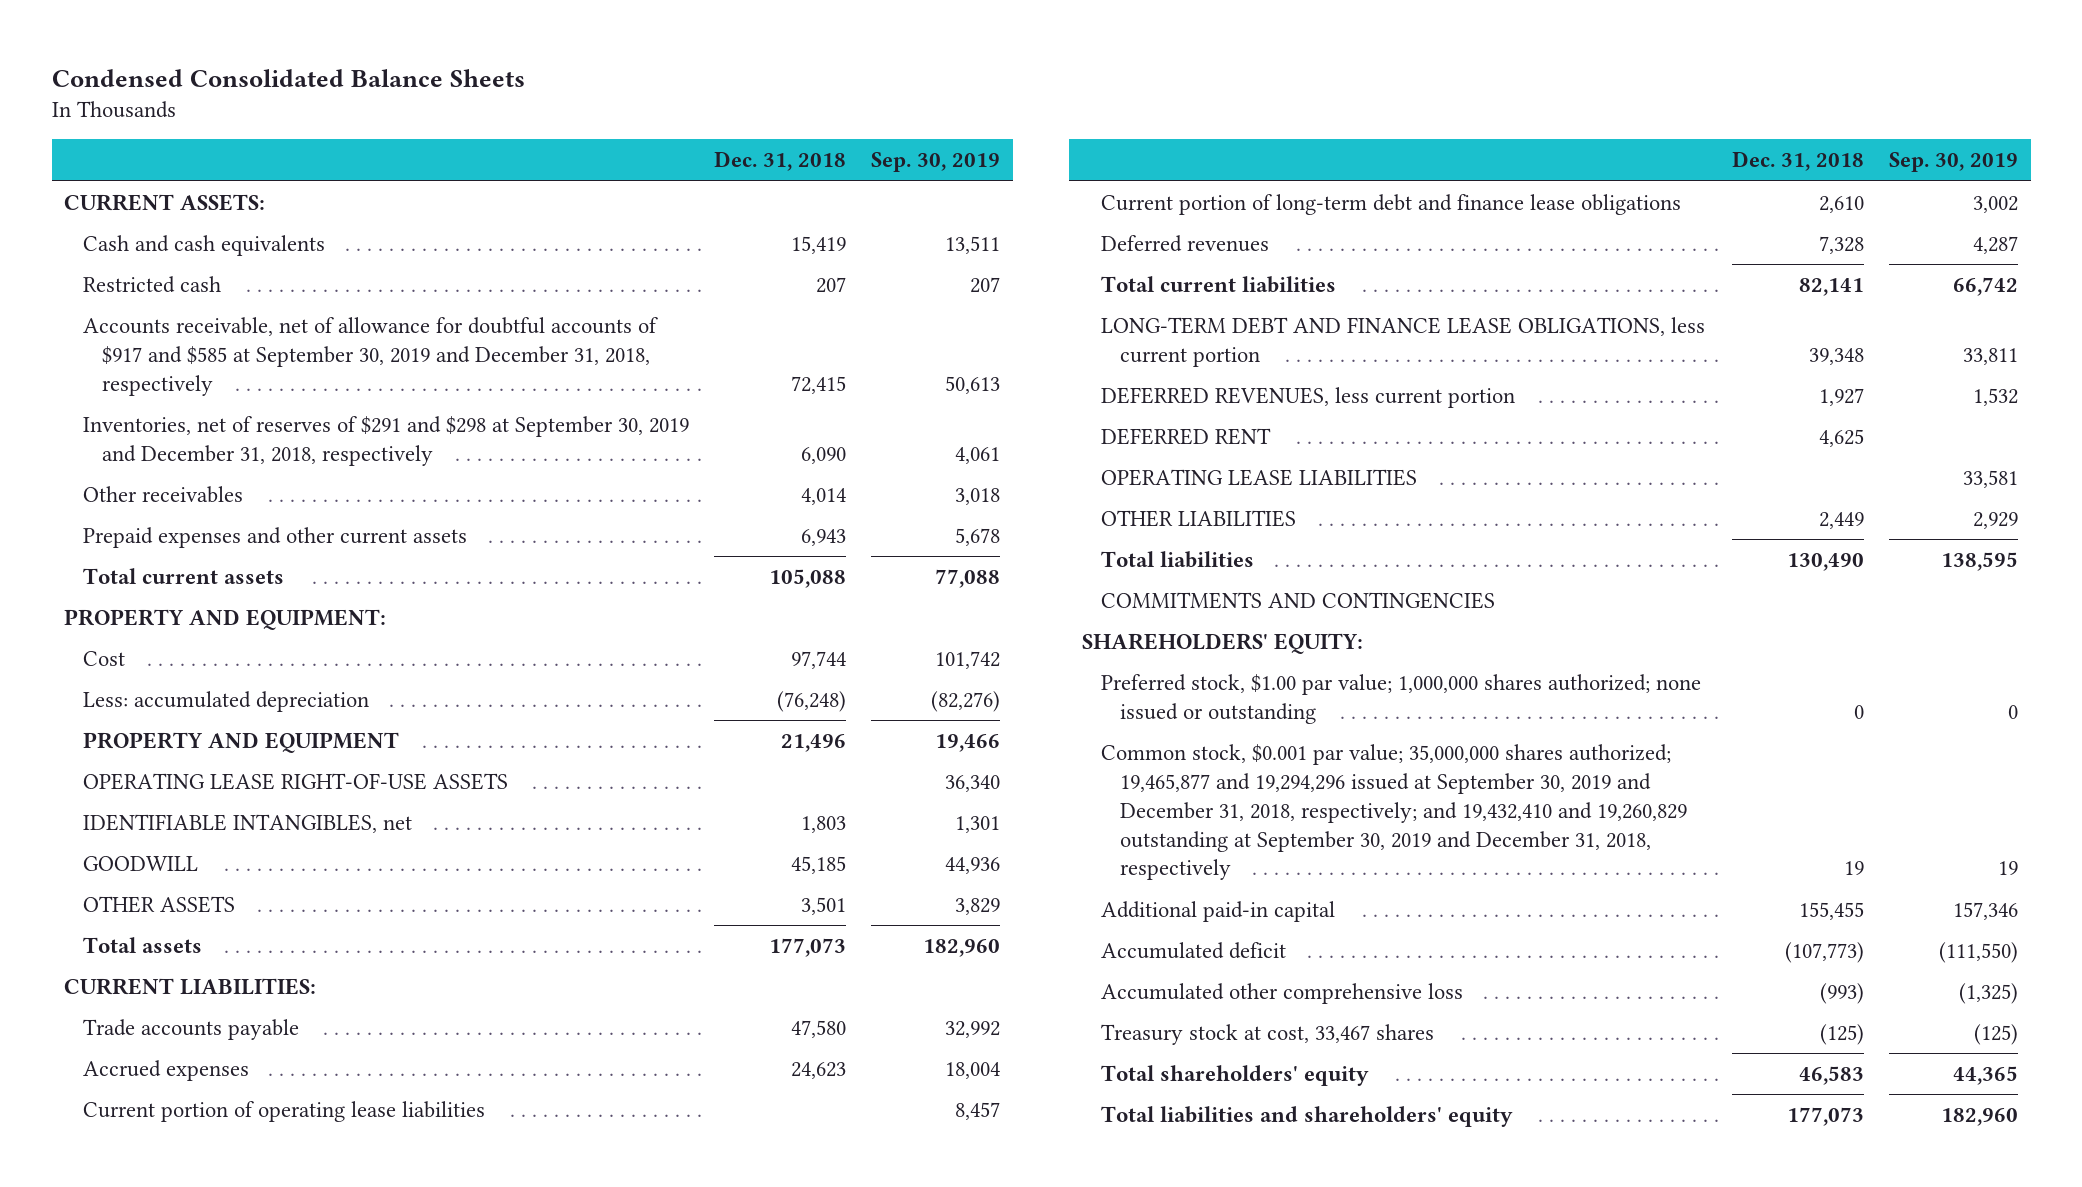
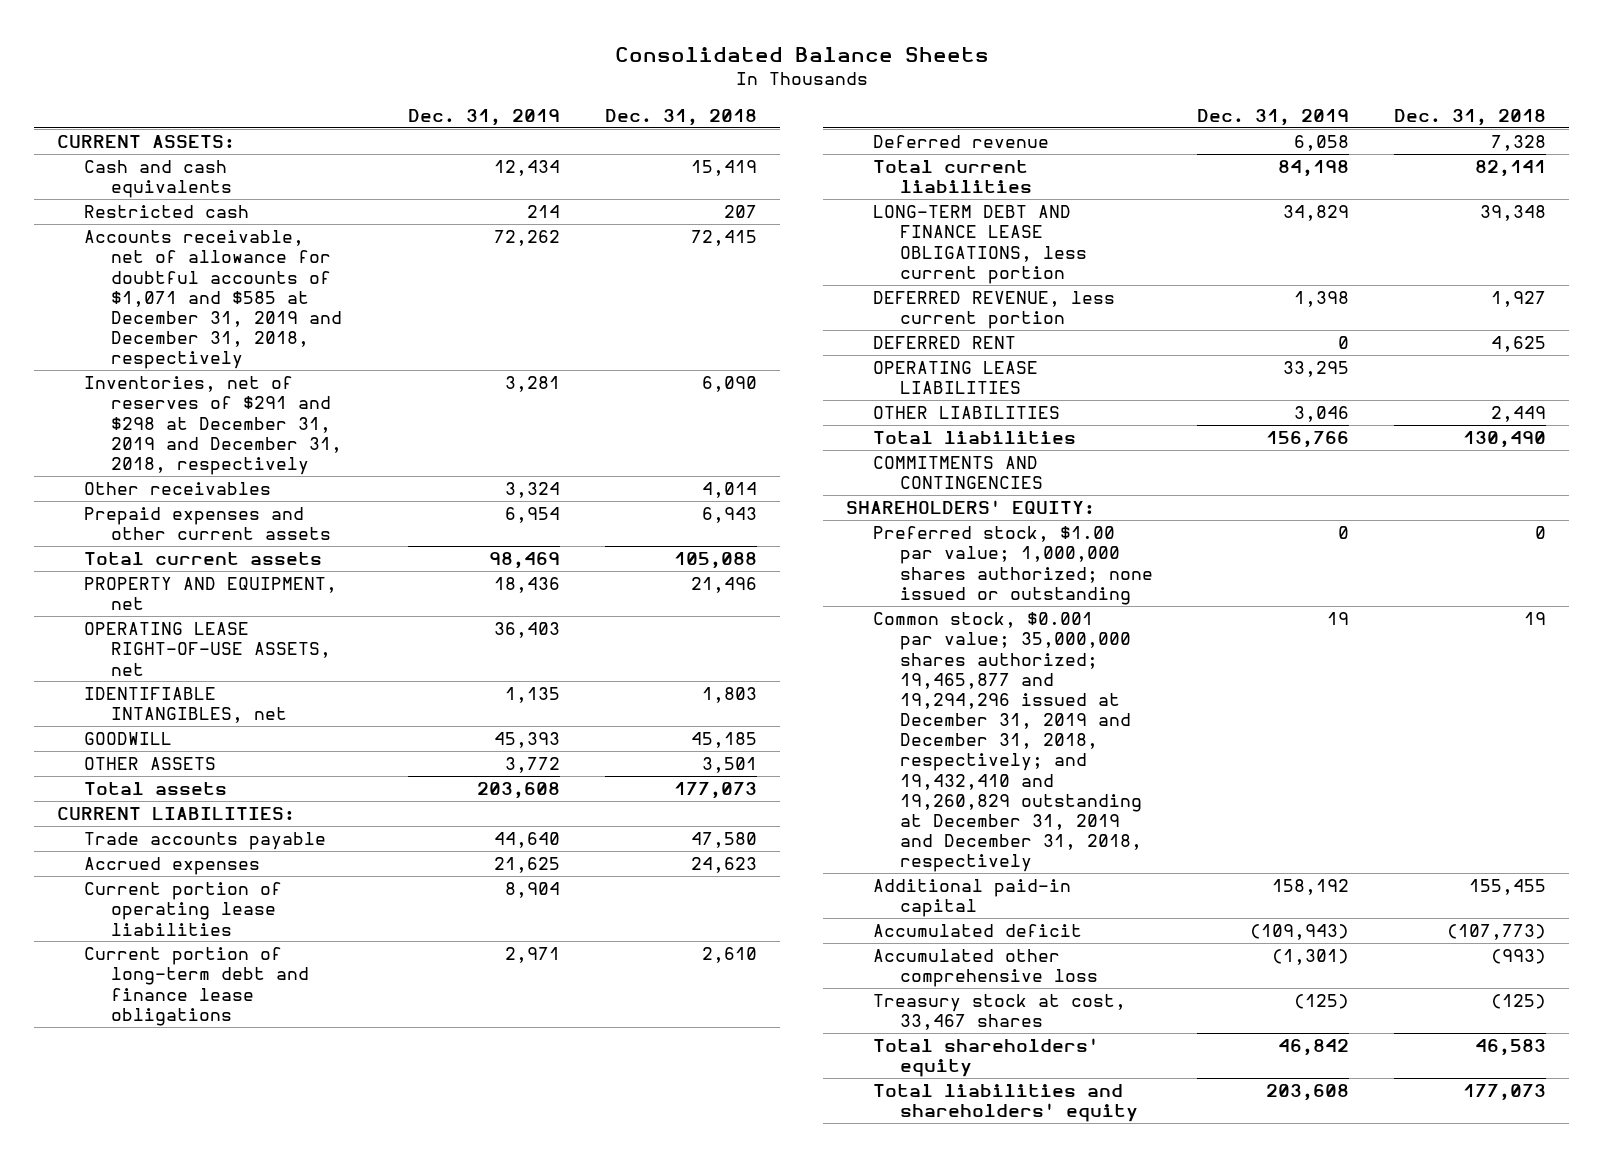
- Condensed Consolidated Balance Sheets
+ Consolidated Balance Sheets
- | Dec. 31, 2018 | Sep. 30, 2019
+ | Dec. 31, 2019 | Dec. 31, 2018
- Accounts receivable, net of allowance for doubtful accounts of $917 and $585 at September 30, 2019 and December 31, 2018, respectively | 72,415 | 50,613
- Inventories, net of reserves of $291 and $298 at September 30, 2019 and December 31, 2018, respectively | 6,090 | 4,061
+ Accounts receivable, net of allowance for doubtful accounts of $1,071 and $585 at December 31, 2019 and December 31, 2018, respectively | 72,262 | 72,415
+ Inventories, net of reserves of $291 and $298 at December 31, 2019 and December 31, 2018, respectively | 3,281 | 6,090
- PROPERTY AND EQUIPMENT:
- Cost | 97,744 | 101,742
- Less: accumulated depreciation | (76,248) | (82,276)
- PROPERTY AND EQUIPMENT | 21,496 | 19,466
- OPERATING LEASE RIGHT-OF-USE ASSETS | | 36,340
+ PROPERTY AND EQUIPMENT, net | 18,436 | 21,496
+ OPERATING LEASE RIGHT-OF-USE ASSETS, net | 36,403 |
- Deferred revenues | 7,328 | 4,287
+ Deferred revenue | 6,058 | 7,328
- DEFERRED REVENUES, less current portion | 1,927 | 1,532
+ DEFERRED REVENUE, less current portion | 1,398 | 1,927
- Common stock, $0.001 par value; 35,000,000 shares authorized; 19,465,877 and 19,294,296 issued at September 30, 2019 and December 31, 2018, respectively; and 19,432,410 and 19,260,829 outstanding at September 30, 2019 and December 31, 2018, respectively | 19 | 19
+ Common stock, $0.001 par value; 35,000,000 shares authorized; 19,465,877 and 19,294,296 issued at December 31, 2019 and December 31, 2018, respectively; and 19,432,410 and 19,260,829 outstanding at December 31, 2019 and December 31, 2018, respectively | 19 | 19

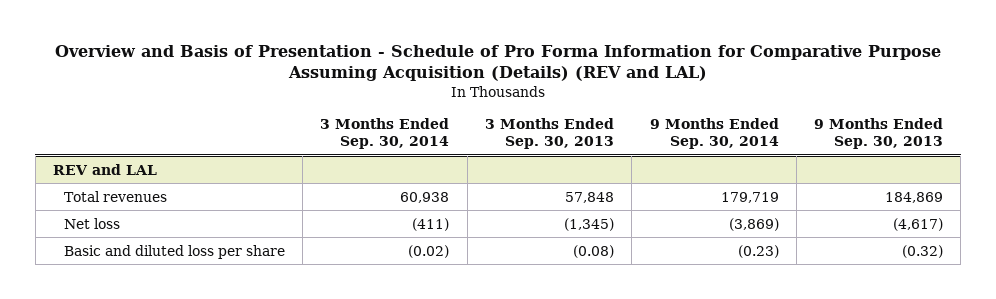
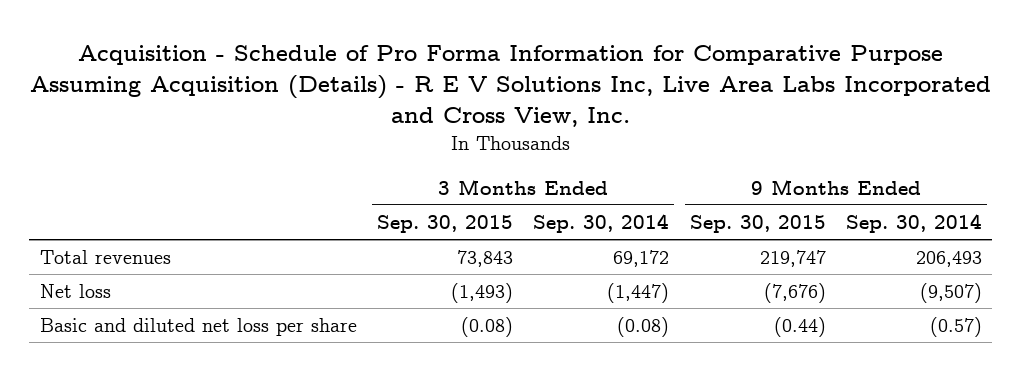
- Overview and Basis of Presentation - Schedule of Pro Forma Information for Comparative Purpose Assuming Acquisition (Details) (REV and LAL)
+ Acquisition - Schedule of Pro Forma Information for Comparative Purpose Assuming Acquisition (Details) - R E V Solutions Inc, Live Area Labs Incorporated and Cross View, Inc.
- | 3 Months Ended Sep. 30, 2014 | 3 Months Ended Sep. 30, 2013 | 9 Months Ended Sep. 30, 2014 | 9 Months Ended Sep. 30, 2013
+ | 3 Months Ended Sep. 30, 2015 | 3 Months Ended Sep. 30, 2014 | 9 Months Ended Sep. 30, 2015 | 9 Months Ended Sep. 30, 2014
- REV and LAL
- Total revenues | 60,938 | 57,848 | 179,719 | 184,869
- Net loss | (411) | (1,345) | (3,869) | (4,617)
- Basic and diluted loss per share | (0.02) | (0.08) | (0.23) | (0.32)
+ Total revenues | 73,843 | 69,172 | 219,747 | 206,493
+ Net loss | (1,493) | (1,447) | (7,676) | (9,507)
+ Basic and diluted net loss per share | (0.08) | (0.08) | (0.44) | (0.57)

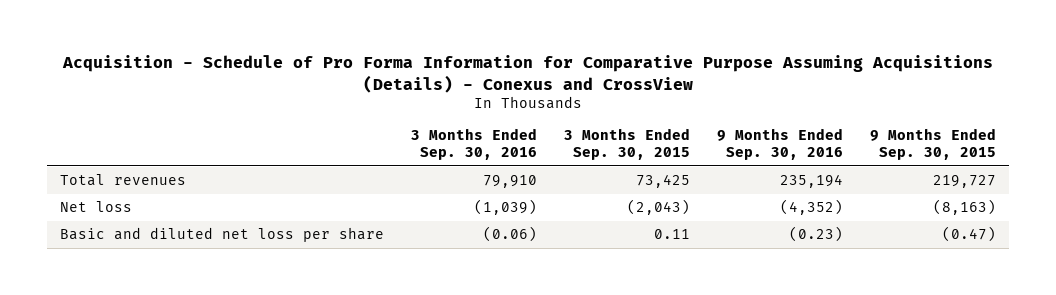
- Acquisition - Schedule of Pro Forma Information for Comparative Purpose Assuming Acquisition (Details) - R E V Solutions Inc, Live Area Labs Incorporated and Cross View, Inc.
+ Acquisition - Schedule of Pro Forma Information for Comparative Purpose Assuming Acquisitions (Details) - Conexus and CrossView
- | 3 Months Ended Sep. 30, 2015 | 3 Months Ended Sep. 30, 2014 | 9 Months Ended Sep. 30, 2015 | 9 Months Ended Sep. 30, 2014
+ | 3 Months Ended Sep. 30, 2016 | 3 Months Ended Sep. 30, 2015 | 9 Months Ended Sep. 30, 2016 | 9 Months Ended Sep. 30, 2015
- Total revenues | 73,843 | 69,172 | 219,747 | 206,493
- Net loss | (1,493) | (1,447) | (7,676) | (9,507)
- Basic and diluted net loss per share | (0.08) | (0.08) | (0.44) | (0.57)
+ Total revenues | 79,910 | 73,425 | 235,194 | 219,727
+ Net loss | (1,039) | (2,043) | (4,352) | (8,163)
+ Basic and diluted net loss per share | (0.06) | 0.11 | (0.23) | (0.47)

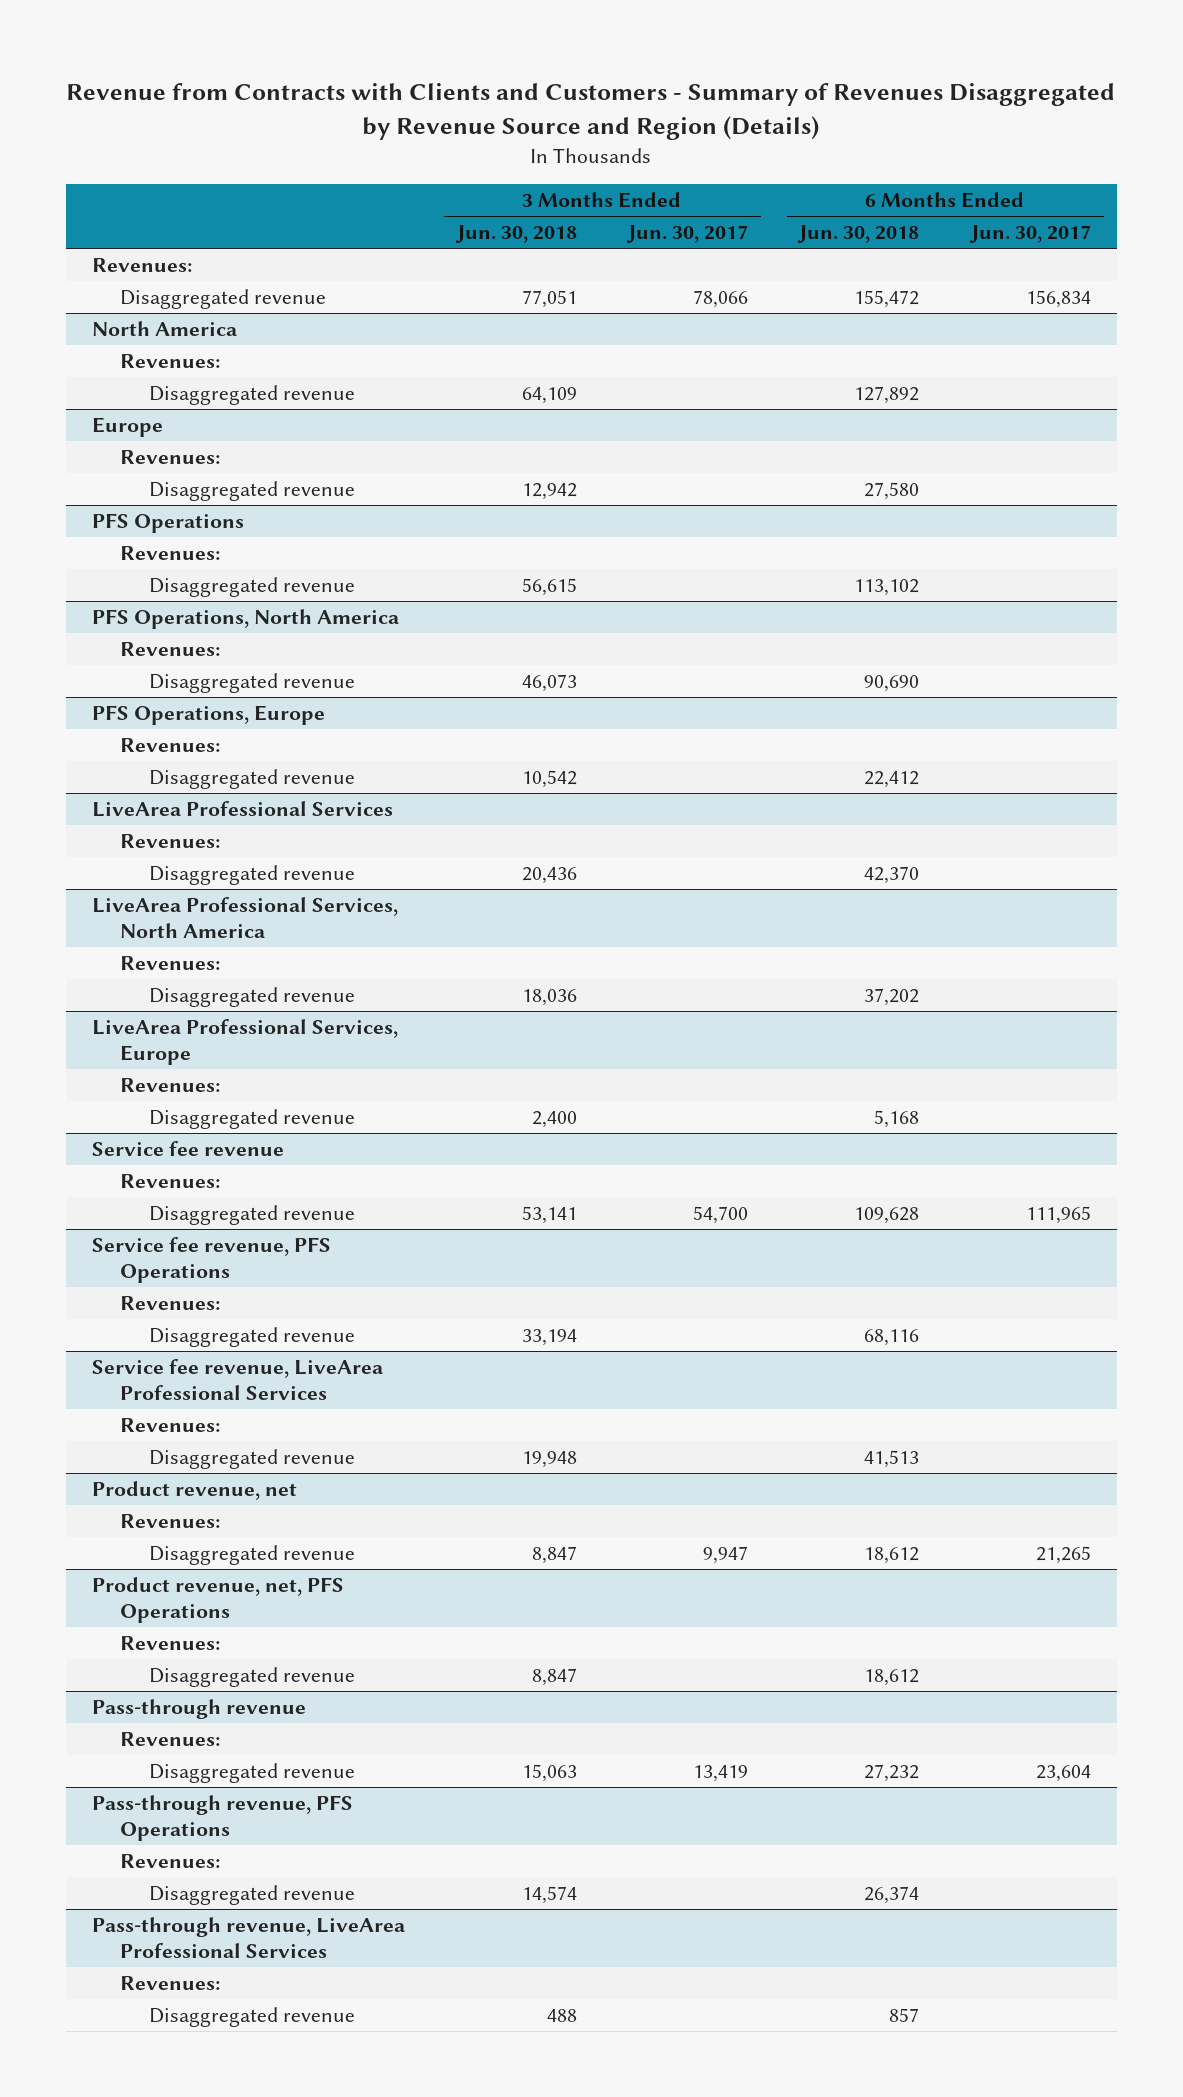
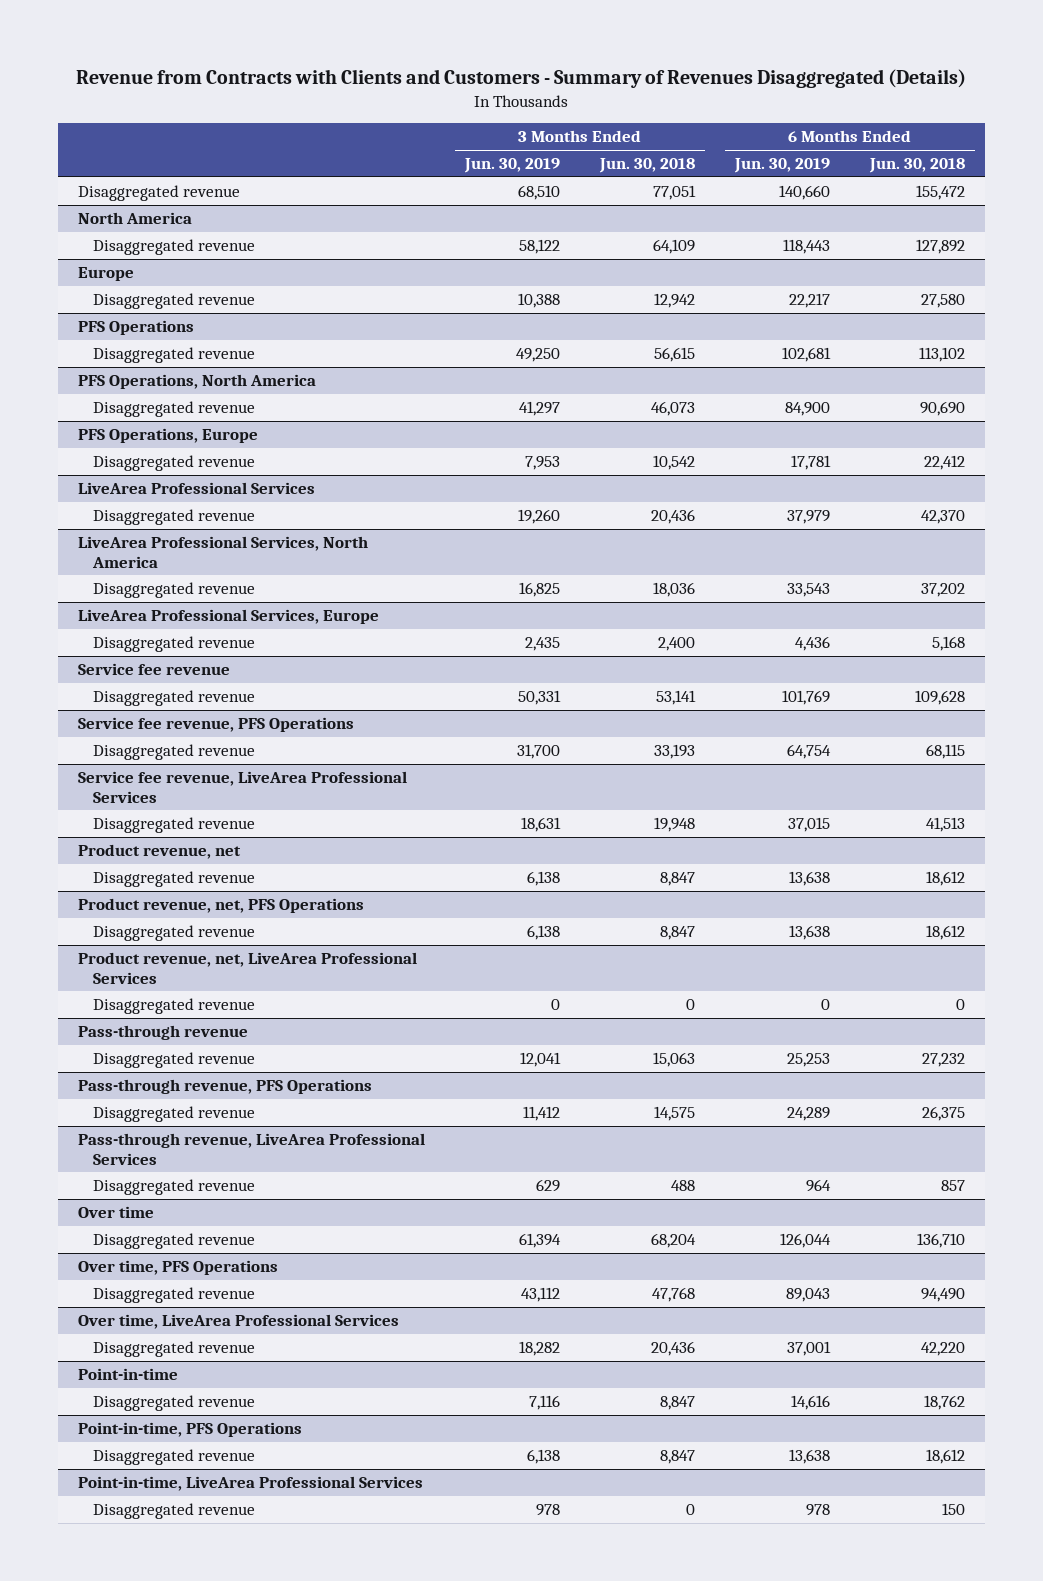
- Revenue from Contracts with Clients and Customers - Summary of Revenues Disaggregated by Revenue Source and Region (Details)
+ Revenue from Contracts with Clients and Customers - Summary of Revenues Disaggregated (Details)
- | 3 Months Ended Jun. 30, 2018 | 3 Months Ended Jun. 30, 2017 | 6 Months Ended Jun. 30, 2018 | 6 Months Ended Jun. 30, 2017
+ | 3 Months Ended Jun. 30, 2019 | 3 Months Ended Jun. 30, 2018 | 6 Months Ended Jun. 30, 2019 | 6 Months Ended Jun. 30, 2018
- Revenues:
@ North America
- Revenues:
@ Europe
- Revenues:
@ PFS Operations
- Revenues:
@ PFS Operations, North America
- Revenues:
@ PFS Operations, Europe
- Revenues:
@ LiveArea Professional Services
- Revenues:
@ LiveArea Professional Services, North America
- Revenues:
@ LiveArea Professional Services, Europe
- Revenues:
@ Service fee revenue
- Revenues:
@ Service fee revenue, PFS Operations
- Revenues:
- Disaggregated revenue | 33,194 | | 68,116 |
+ Disaggregated revenue | 31,700 | 33,193 | 64,754 | 68,115
@ Service fee revenue, LiveArea Professional Services
- Revenues:
@ Product revenue, net
- Revenues:
@ Product revenue, net, PFS Operations
- Revenues:
+ Product revenue, net, LiveArea Professional Services
+ Disaggregated revenue | 0 | 0 | 0 | 0
@ Pass-through revenue
- Revenues:
@ Pass-through revenue, PFS Operations
- Revenues:
- Disaggregated revenue | 14,574 | | 26,374 |
+ Disaggregated revenue | 11,412 | 14,575 | 24,289 | 26,375
@ Pass-through revenue, LiveArea Professional Services
- Revenues:
+ Over time
+ Disaggregated revenue | 61,394 | 68,204 | 126,044 | 136,710
+ Over time, PFS Operations
+ Disaggregated revenue | 43,112 | 47,768 | 89,043 | 94,490
+ Over time, LiveArea Professional Services
+ Disaggregated revenue | 18,282 | 20,436 | 37,001 | 42,220
+ Point-in-time
+ Disaggregated revenue | 7,116 | 8,847 | 14,616 | 18,762
+ Point-in-time, PFS Operations
+ Disaggregated revenue | 6,138 | 8,847 | 13,638 | 18,612
+ Point-in-time, LiveArea Professional Services
+ Disaggregated revenue | 978 | 0 | 978 | 150

